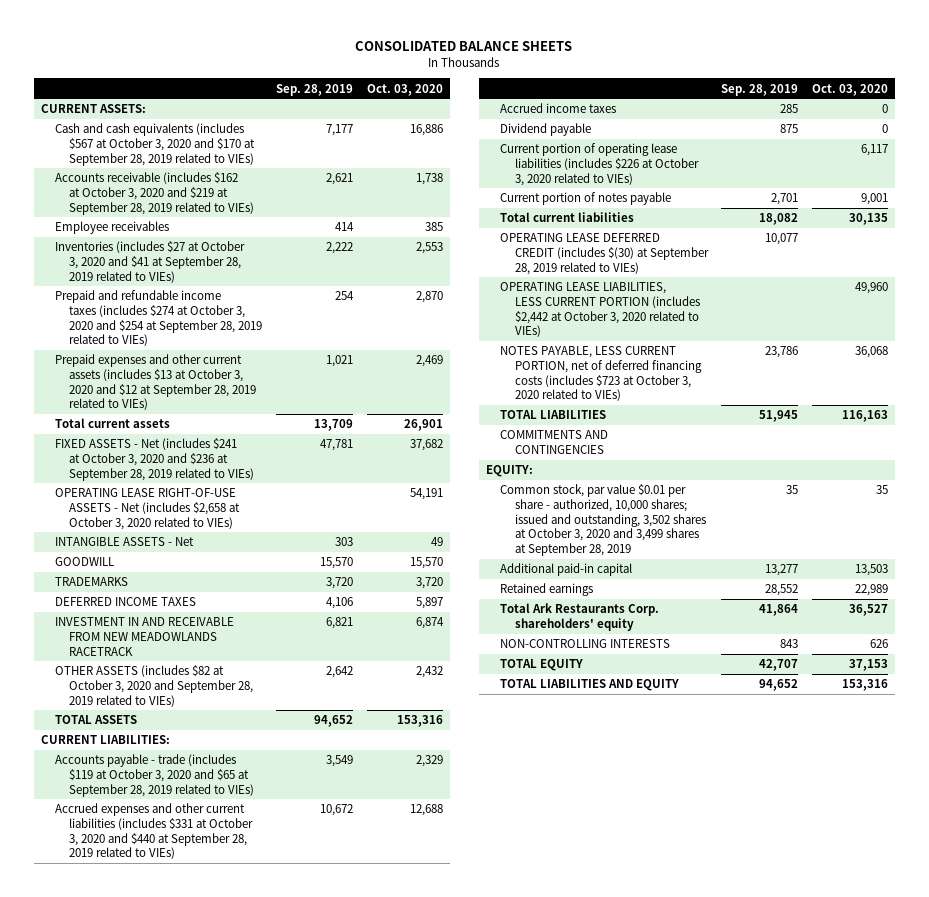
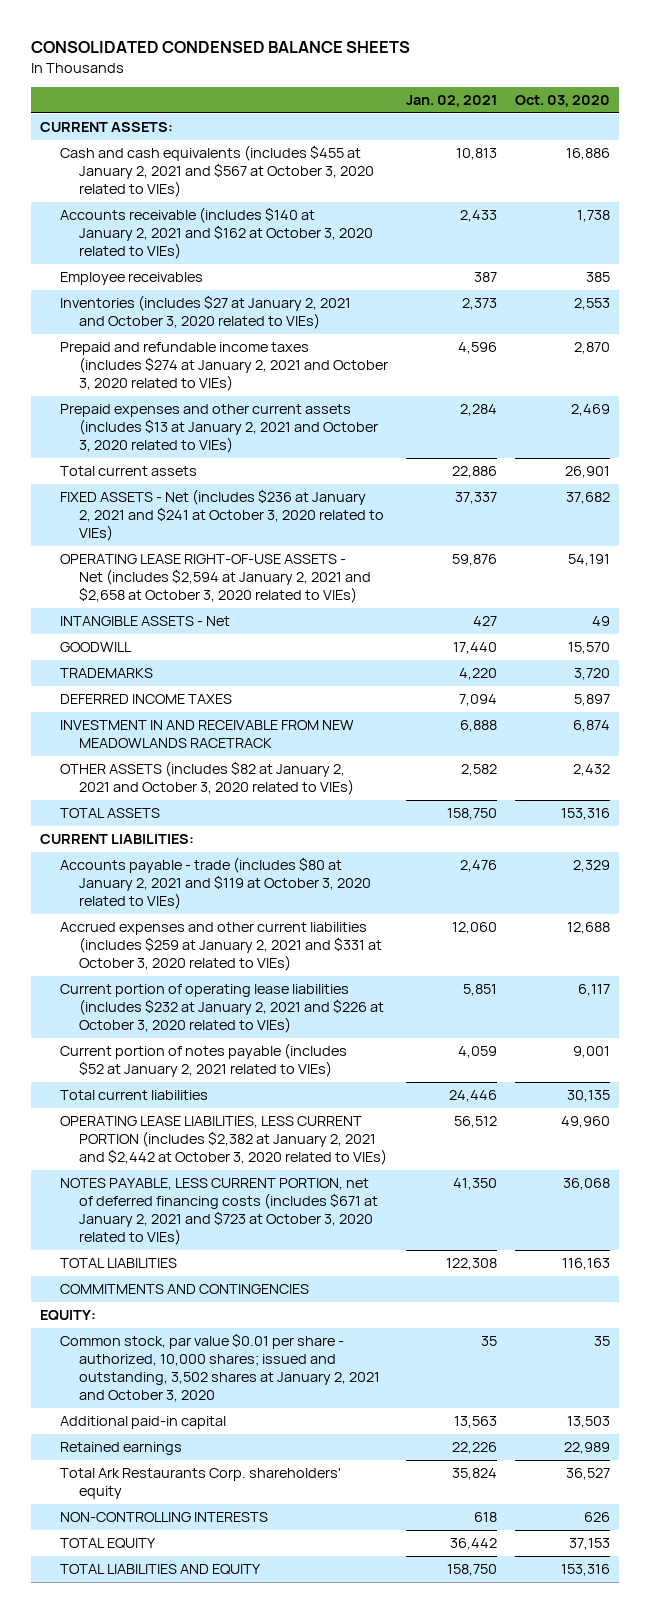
- CONSOLIDATED BALANCE SHEETS
+ CONSOLIDATED CONDENSED BALANCE SHEETS
- | Sep. 28, 2019 | Oct. 03, 2020
+ | Jan. 02, 2021 | Oct. 03, 2020
- Cash and cash equivalents (includes $567 at October 3, 2020 and $170 at September 28, 2019 related to VIEs) | 7,177 | 16,886
- Accounts receivable (includes $162 at October 3, 2020 and $219 at September 28, 2019 related to VIEs) | 2,621 | 1,738
+ Cash and cash equivalents (includes $455 at January 2, 2021 and $567 at October 3, 2020 related to VIEs) | 10,813 | 16,886
+ Accounts receivable (includes $140 at January 2, 2021 and $162 at October 3, 2020 related to VIEs) | 2,433 | 1,738
- Inventories (includes $27 at October 3, 2020 and $41 at September 28, 2019 related to VIEs) | 2,222 | 2,553
- Prepaid and refundable income taxes (includes $274 at October 3, 2020 and $254 at September 28, 2019 related to VIEs) | 254 | 2,870
- Prepaid expenses and other current assets (includes $13 at October 3, 2020 and $12 at September 28, 2019 related to VIEs) | 1,021 | 2,469
+ Inventories (includes $27 at January 2, 2021 and October 3, 2020 related to VIEs) | 2,373 | 2,553
+ Prepaid and refundable income taxes (includes $274 at January 2, 2021 and October 3, 2020 related to VIEs) | 4,596 | 2,870
+ Prepaid expenses and other current assets (includes $13 at January 2, 2021 and October 3, 2020 related to VIEs) | 2,284 | 2,469
- FIXED ASSETS - Net (includes $241 at October 3, 2020 and $236 at September 28, 2019 related to VIEs) | 47,781 | 37,682
- OPERATING LEASE RIGHT-OF-USE ASSETS - Net (includes $2,658 at October 3, 2020 related to VIEs) | | 54,191
+ FIXED ASSETS - Net (includes $236 at January 2, 2021 and $241 at October 3, 2020 related to VIEs) | 37,337 | 37,682
+ OPERATING LEASE RIGHT-OF-USE ASSETS - Net (includes $2,594 at January 2, 2021 and $2,658 at October 3, 2020 related to VIEs) | 59,876 | 54,191
- OTHER ASSETS (includes $82 at October 3, 2020 and September 28, 2019 related to VIEs) | 2,642 | 2,432
+ OTHER ASSETS (includes $82 at January 2, 2021 and October 3, 2020 related to VIEs) | 2,582 | 2,432
- Accounts payable - trade (includes $119 at October 3, 2020 and $65 at September 28, 2019 related to VIEs) | 3,549 | 2,329
- Accrued expenses and other current liabilities (includes $331 at October 3, 2020 and $440 at September 28, 2019 related to VIEs) | 10,672 | 12,688
- Accrued income taxes | 285 | 0
- Dividend payable | 875 | 0
- Current portion of operating lease liabilities (includes $226 at October 3, 2020 related to VIEs) | | 6,117
- Current portion of notes payable | 2,701 | 9,001
+ Accounts payable - trade (includes $80 at January 2, 2021 and $119 at October 3, 2020 related to VIEs) | 2,476 | 2,329
+ Accrued expenses and other current liabilities (includes $259 at January 2, 2021 and $331 at October 3, 2020 related to VIEs) | 12,060 | 12,688
+ Current portion of operating lease liabilities (includes $232 at January 2, 2021 and $226 at October 3, 2020 related to VIEs) | 5,851 | 6,117
+ Current portion of notes payable (includes $52 at January 2, 2021 related to VIEs) | 4,059 | 9,001
- OPERATING LEASE DEFERRED CREDIT (includes $(30) at September 28, 2019 related to VIEs) | 10,077 |
- OPERATING LEASE LIABILITIES, LESS CURRENT PORTION (includes $2,442 at October 3, 2020 related to VIEs) | | 49,960
- NOTES PAYABLE, LESS CURRENT PORTION, net of deferred financing costs (includes $723 at October 3, 2020 related to VIEs) | 23,786 | 36,068
+ OPERATING LEASE LIABILITIES, LESS CURRENT PORTION (includes $2,382 at January 2, 2021 and $2,442 at October 3, 2020 related to VIEs) | 56,512 | 49,960
+ NOTES PAYABLE, LESS CURRENT PORTION, net of deferred financing costs (includes $671 at January 2, 2021 and $723 at October 3, 2020 related to VIEs) | 41,350 | 36,068
- Common stock, par value $0.01 per share - authorized, 10,000 shares; issued and outstanding, 3,502 shares at October 3, 2020 and 3,499 shares at September 28, 2019 | 35 | 35
+ Common stock, par value $0.01 per share - authorized, 10,000 shares; issued and outstanding, 3,502 shares at January 2, 2021 and October 3, 2020 | 35 | 35

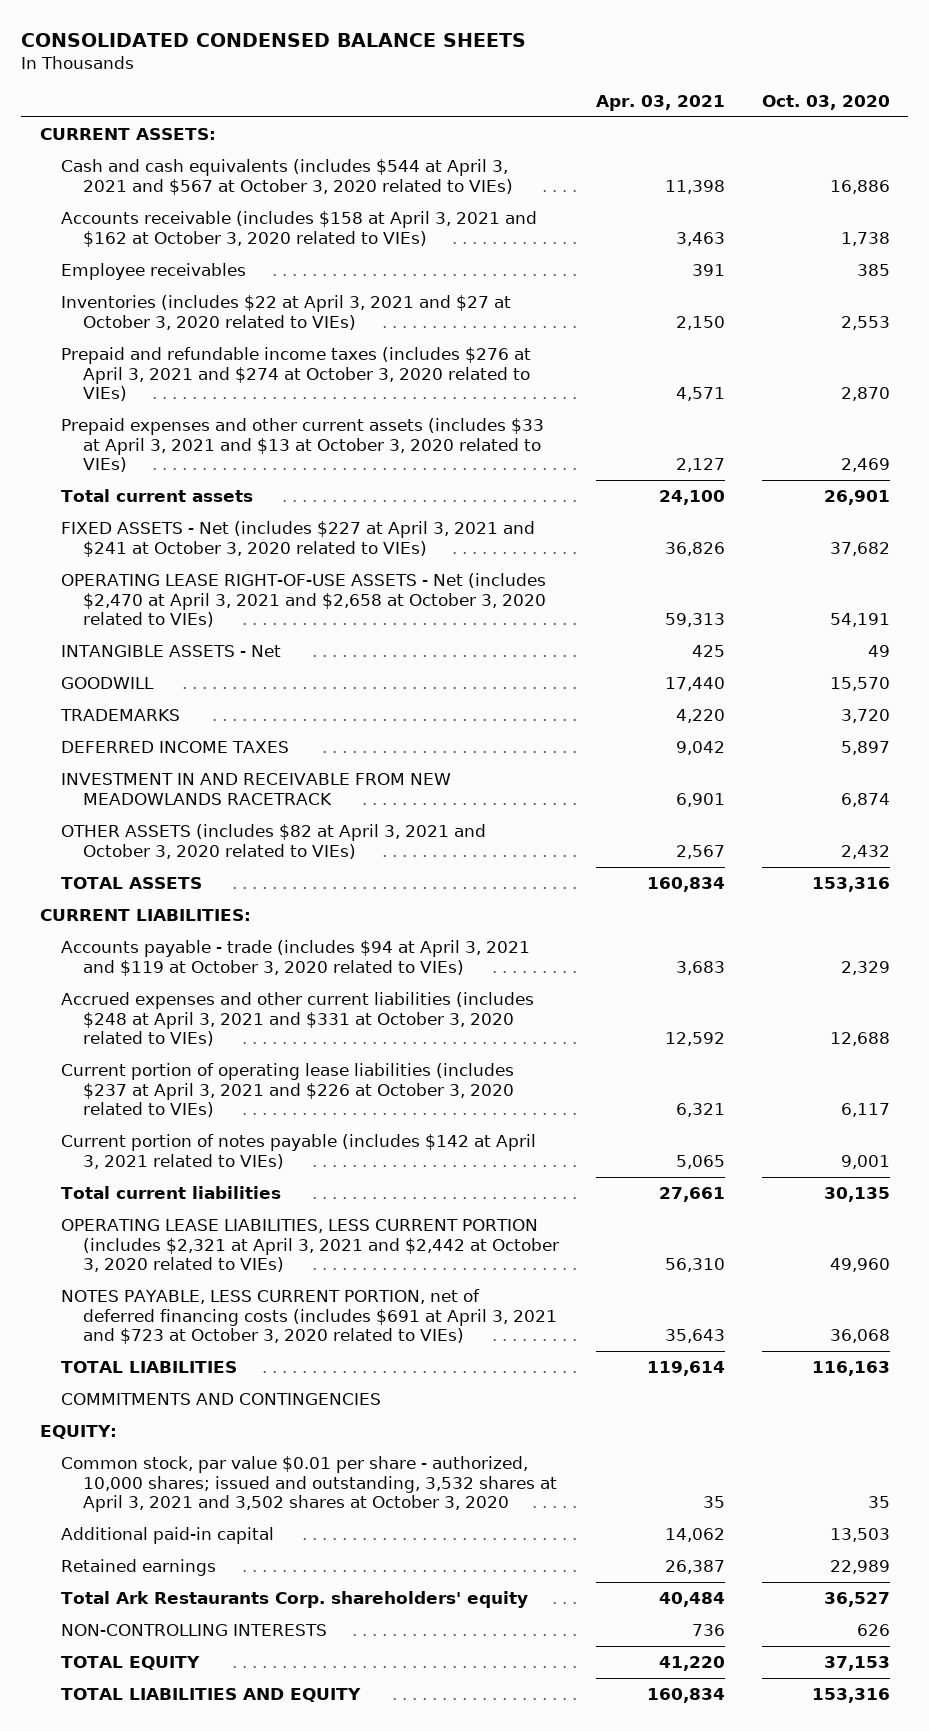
- | Jan. 02, 2021 | Oct. 03, 2020
+ | Apr. 03, 2021 | Oct. 03, 2020
- Cash and cash equivalents (includes $455 at January 2, 2021 and $567 at October 3, 2020 related to VIEs) | 10,813 | 16,886
- Accounts receivable (includes $140 at January 2, 2021 and $162 at October 3, 2020 related to VIEs) | 2,433 | 1,738
+ Cash and cash equivalents (includes $544 at April 3, 2021 and $567 at October 3, 2020 related to VIEs) | 11,398 | 16,886
+ Accounts receivable (includes $158 at April 3, 2021 and $162 at October 3, 2020 related to VIEs) | 3,463 | 1,738
- Inventories (includes $27 at January 2, 2021 and October 3, 2020 related to VIEs) | 2,373 | 2,553
- Prepaid and refundable income taxes (includes $274 at January 2, 2021 and October 3, 2020 related to VIEs) | 4,596 | 2,870
- Prepaid expenses and other current assets (includes $13 at January 2, 2021 and October 3, 2020 related to VIEs) | 2,284 | 2,469
+ Inventories (includes $22 at April 3, 2021 and $27 at October 3, 2020 related to VIEs) | 2,150 | 2,553
+ Prepaid and refundable income taxes (includes $276 at April 3, 2021 and $274 at October 3, 2020 related to VIEs) | 4,571 | 2,870
+ Prepaid expenses and other current assets (includes $33 at April 3, 2021 and $13 at October 3, 2020 related to VIEs) | 2,127 | 2,469
- FIXED ASSETS - Net (includes $236 at January 2, 2021 and $241 at October 3, 2020 related to VIEs) | 37,337 | 37,682
- OPERATING LEASE RIGHT-OF-USE ASSETS - Net (includes $2,594 at January 2, 2021 and $2,658 at October 3, 2020 related to VIEs) | 59,876 | 54,191
+ FIXED ASSETS - Net (includes $227 at April 3, 2021 and $241 at October 3, 2020 related to VIEs) | 36,826 | 37,682
+ OPERATING LEASE RIGHT-OF-USE ASSETS - Net (includes $2,470 at April 3, 2021 and $2,658 at October 3, 2020 related to VIEs) | 59,313 | 54,191
- OTHER ASSETS (includes $82 at January 2, 2021 and October 3, 2020 related to VIEs) | 2,582 | 2,432
+ OTHER ASSETS (includes $82 at April 3, 2021 and October 3, 2020 related to VIEs) | 2,567 | 2,432
- Accounts payable - trade (includes $80 at January 2, 2021 and $119 at October 3, 2020 related to VIEs) | 2,476 | 2,329
- Accrued expenses and other current liabilities (includes $259 at January 2, 2021 and $331 at October 3, 2020 related to VIEs) | 12,060 | 12,688
- Current portion of operating lease liabilities (includes $232 at January 2, 2021 and $226 at October 3, 2020 related to VIEs) | 5,851 | 6,117
- Current portion of notes payable (includes $52 at January 2, 2021 related to VIEs) | 4,059 | 9,001
+ Accounts payable - trade (includes $94 at April 3, 2021 and $119 at October 3, 2020 related to VIEs) | 3,683 | 2,329
+ Accrued expenses and other current liabilities (includes $248 at April 3, 2021 and $331 at October 3, 2020 related to VIEs) | 12,592 | 12,688
+ Current portion of operating lease liabilities (includes $237 at April 3, 2021 and $226 at October 3, 2020 related to VIEs) | 6,321 | 6,117
+ Current portion of notes payable (includes $142 at April 3, 2021 related to VIEs) | 5,065 | 9,001
- OPERATING LEASE LIABILITIES, LESS CURRENT PORTION (includes $2,382 at January 2, 2021 and $2,442 at October 3, 2020 related to VIEs) | 56,512 | 49,960
- NOTES PAYABLE, LESS CURRENT PORTION, net of deferred financing costs (includes $671 at January 2, 2021 and $723 at October 3, 2020 related to VIEs) | 41,350 | 36,068
+ OPERATING LEASE LIABILITIES, LESS CURRENT PORTION (includes $2,321 at April 3, 2021 and $2,442 at October 3, 2020 related to VIEs) | 56,310 | 49,960
+ NOTES PAYABLE, LESS CURRENT PORTION, net of deferred financing costs (includes $691 at April 3, 2021 and $723 at October 3, 2020 related to VIEs) | 35,643 | 36,068
- Common stock, par value $0.01 per share - authorized, 10,000 shares; issued and outstanding, 3,502 shares at January 2, 2021 and October 3, 2020 | 35 | 35
+ Common stock, par value $0.01 per share - authorized, 10,000 shares; issued and outstanding, 3,532 shares at April 3, 2021 and 3,502 shares at October 3, 2020 | 35 | 35

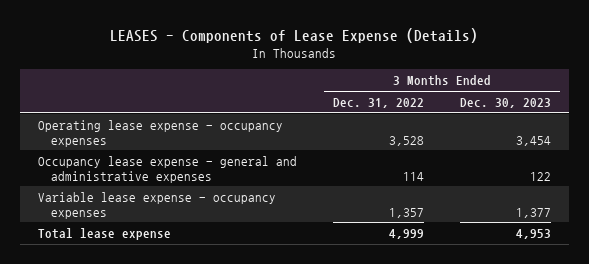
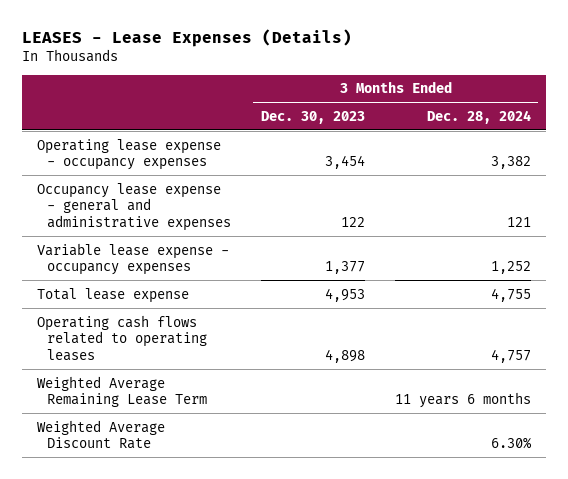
- LEASES - Components of Lease Expense (Details)
+ LEASES - Lease Expenses (Details)
- | 3 Months Ended Dec. 31, 2022 | 3 Months Ended Dec. 30, 2023
+ | 3 Months Ended Dec. 30, 2023 | 3 Months Ended Dec. 28, 2024
+ Operating cash flows related to operating leases | 4,898 | 4,757
+ Weighted Average Remaining Lease Term | | 11 years 6 months
+ Weighted Average Discount Rate | | 6.30%

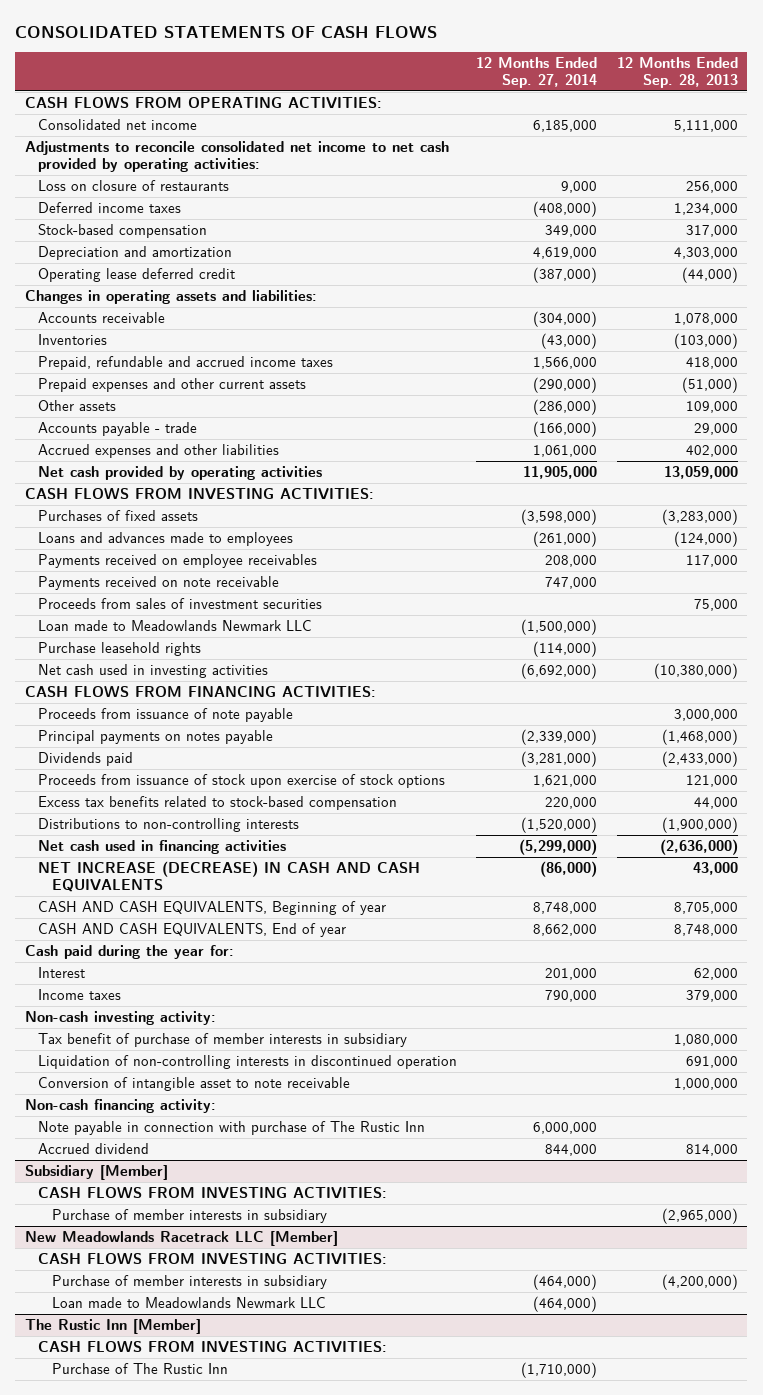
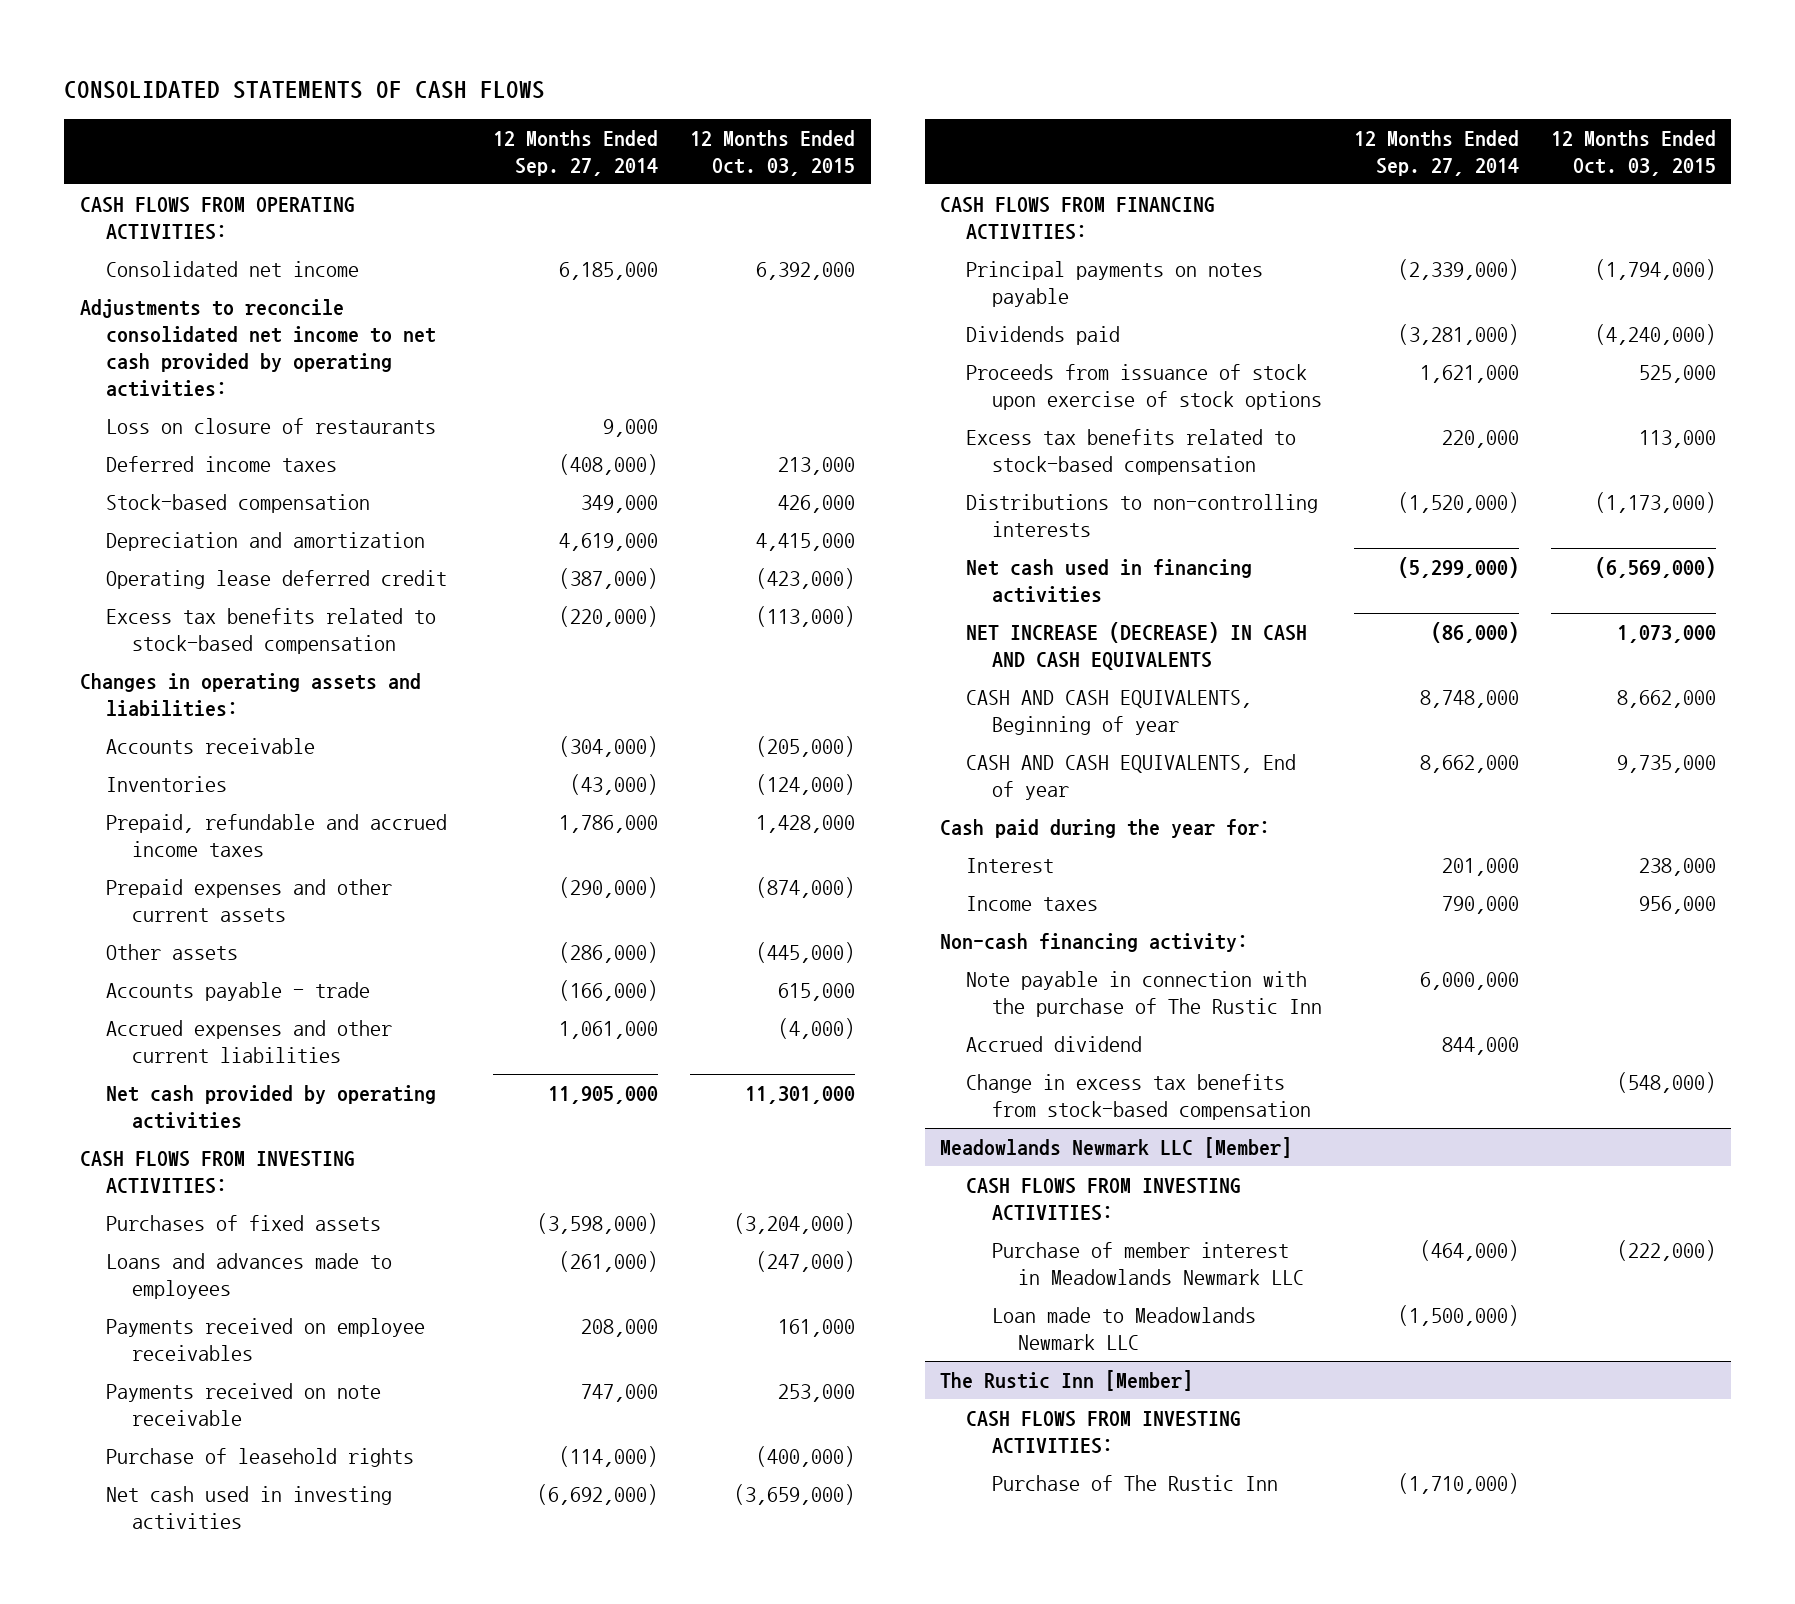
- | 12 Months Ended Sep. 27, 2014 | 12 Months Ended Sep. 28, 2013
+ | 12 Months Ended Sep. 27, 2014 | 12 Months Ended Oct. 03, 2015
+ Excess tax benefits related to stock-based compensation | (220,000) | (113,000)
- Prepaid, refundable and accrued income taxes | 1,566,000 | 418,000
+ Prepaid, refundable and accrued income taxes | 1,786,000 | 1,428,000
- Accrued expenses and other liabilities | 1,061,000 | 402,000
+ Accrued expenses and other current liabilities | 1,061,000 | (4,000)
- Proceeds from sales of investment securities | | 75,000
- Loan made to Meadowlands Newmark LLC | (1,500,000) |
- Purchase leasehold rights | (114,000) |
+ Purchase of leasehold rights | (114,000) | (400,000)
- Proceeds from issuance of note payable | | 3,000,000
- Non-cash investing activity:
- Tax benefit of purchase of member interests in subsidiary | | 1,080,000
- Liquidation of non-controlling interests in discontinued operation | | 691,000
- Conversion of intangible asset to note receivable | | 1,000,000
- Note payable in connection with purchase of The Rustic Inn | 6,000,000 |
+ Note payable in connection with the purchase of The Rustic Inn | 6,000,000 |
- Subsidiary [Member]
- CASH FLOWS FROM INVESTING ACTIVITIES:
- Purchase of member interests in subsidiary | | (2,965,000)
- New Meadowlands Racetrack LLC [Member]
+ Change in excess tax benefits from stock-based compensation | | (548,000)
+ Meadowlands Newmark LLC [Member]
- Purchase of member interests in subsidiary | (464,000) | (4,200,000)
- Loan made to Meadowlands Newmark LLC | (464,000) |
+ Purchase of member interest in Meadowlands Newmark LLC | (464,000) | (222,000)
+ Loan made to Meadowlands Newmark LLC | (1,500,000) |

